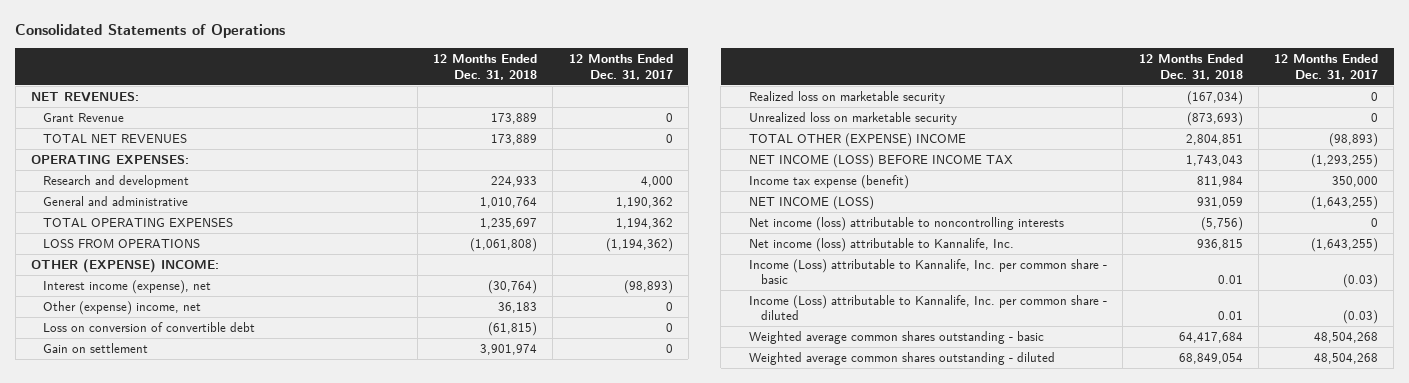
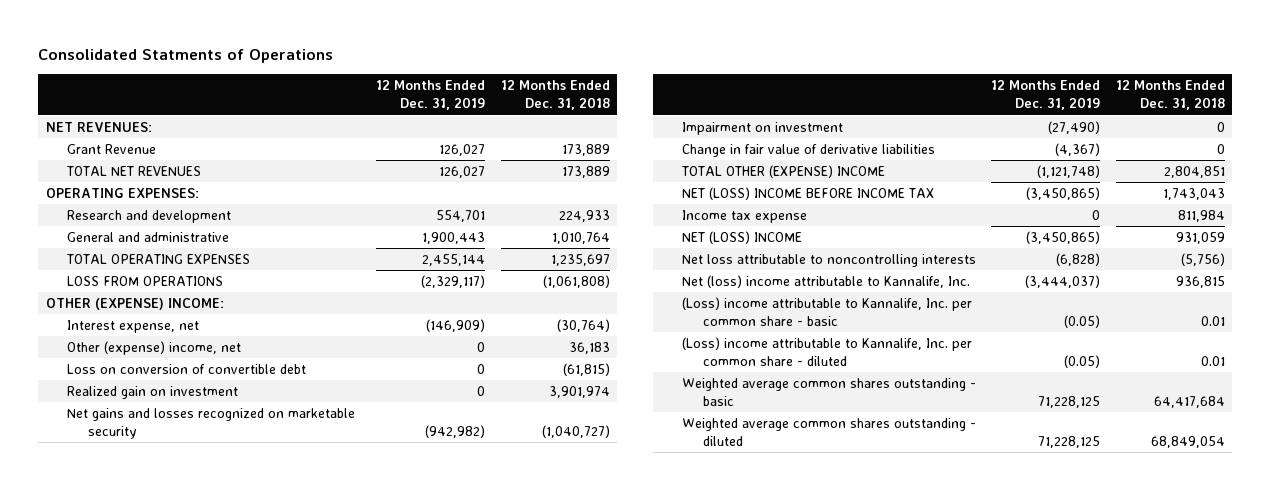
- Consolidated Statements of Operations
+ Consolidated Statments of Operations
- | 12 Months Ended Dec. 31, 2018 | 12 Months Ended Dec. 31, 2017
+ | 12 Months Ended Dec. 31, 2019 | 12 Months Ended Dec. 31, 2018
- Interest income (expense), net | (30,764) | (98,893)
+ Interest expense, net | (146,909) | (30,764)
- Gain on settlement | 3,901,974 | 0
- Realized loss on marketable security | (167,034) | 0
- Unrealized loss on marketable security | (873,693) | 0
+ Realized gain on investment | 0 | 3,901,974
+ Net gains and losses recognized on marketable security | (942,982) | (1,040,727)
+ Impairment on investment | (27,490) | 0
+ Change in fair value of derivative liabilities | (4,367) | 0
- NET INCOME (LOSS) BEFORE INCOME TAX | 1,743,043 | (1,293,255)
- Income tax expense (benefit) | 811,984 | 350,000
- NET INCOME (LOSS) | 931,059 | (1,643,255)
- Net income (loss) attributable to noncontrolling interests | (5,756) | 0
- Net income (loss) attributable to Kannalife, Inc. | 936,815 | (1,643,255)
- Income (Loss) attributable to Kannalife, Inc. per common share - basic | 0.01 | (0.03)
- Income (Loss) attributable to Kannalife, Inc. per common share - diluted | 0.01 | (0.03)
+ NET (LOSS) INCOME BEFORE INCOME TAX | (3,450,865) | 1,743,043
+ Income tax expense | 0 | 811,984
+ NET (LOSS) INCOME | (3,450,865) | 931,059
+ Net loss attributable to noncontrolling interests | (6,828) | (5,756)
+ Net (loss) income attributable to Kannalife, Inc. | (3,444,037) | 936,815
+ (Loss) income attributable to Kannalife, Inc. per common share - basic | (0.05) | 0.01
+ (Loss) income attributable to Kannalife, Inc. per common share - diluted | (0.05) | 0.01

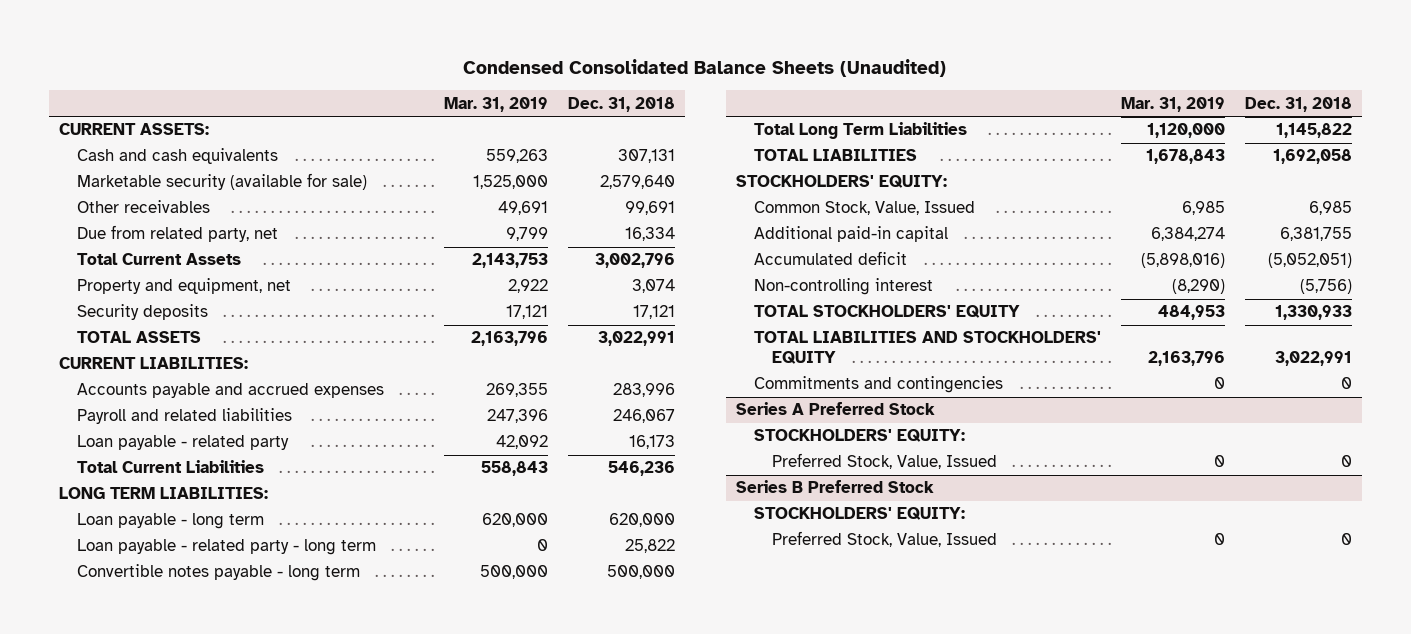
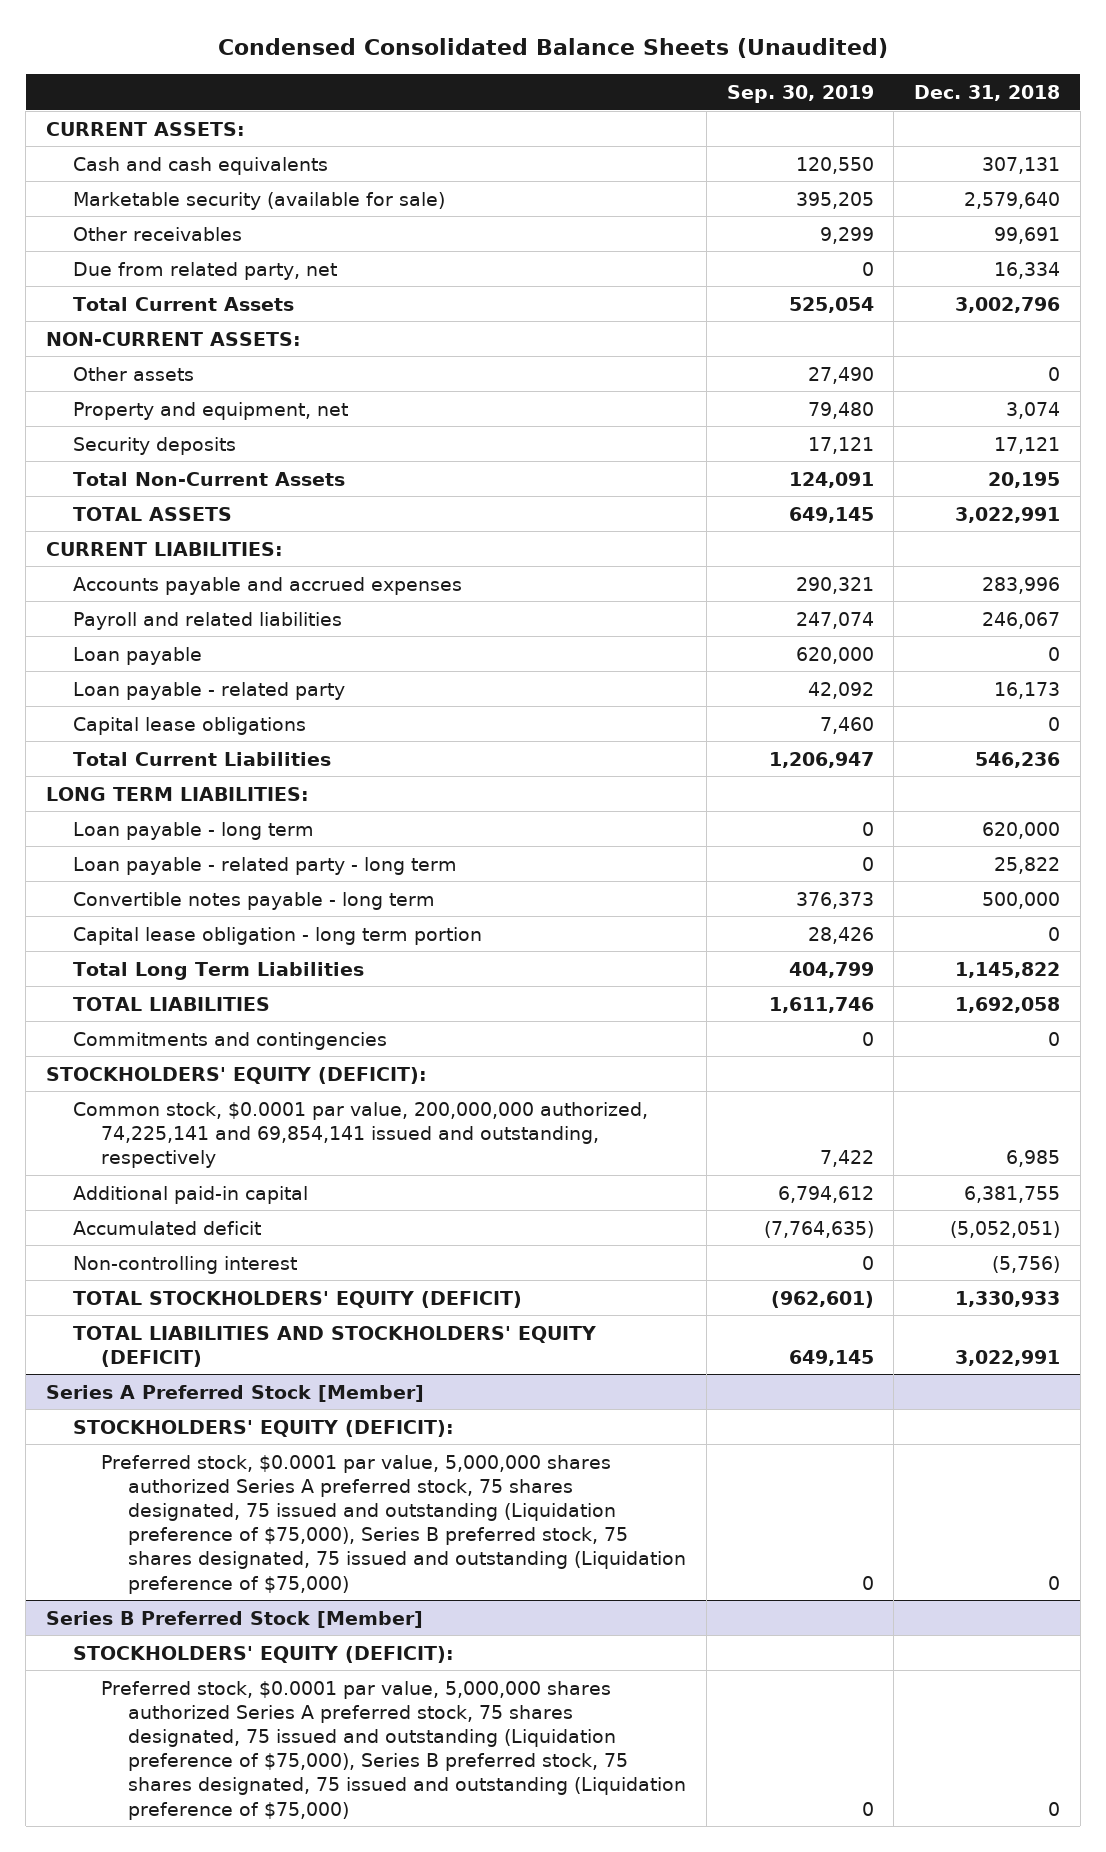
- | Mar. 31, 2019 | Dec. 31, 2018
+ | Sep. 30, 2019 | Dec. 31, 2018
+ NON-CURRENT ASSETS:
+ Other assets | 27,490 | 0
+ Total Non-Current Assets | 124,091 | 20,195
+ Loan payable | 620,000 | 0
+ Capital lease obligations | 7,460 | 0
+ Capital lease obligation - long term portion | 28,426 | 0
- STOCKHOLDERS' EQUITY:
- Common Stock, Value, Issued | 6,985 | 6,985
moved up: Commitments and contingencies | 0 | 0
+ STOCKHOLDERS' EQUITY (DEFICIT):
+ Common stock, $0.0001 par value, 200,000,000 authorized, 74,225,141 and 69,854,141 issued and outstanding, respectively | 7,422 | 6,985
- TOTAL STOCKHOLDERS' EQUITY | 484,953 | 1,330,933
- TOTAL LIABILITIES AND STOCKHOLDERS' EQUITY | 2,163,796 | 3,022,991
- Series A Preferred Stock
- STOCKHOLDERS' EQUITY:
- Preferred Stock, Value, Issued | 0 | 0
- Series B Preferred Stock
- STOCKHOLDERS' EQUITY:
- Preferred Stock, Value, Issued | 0 | 0
+ TOTAL STOCKHOLDERS' EQUITY (DEFICIT) | (962,601) | 1,330,933
+ TOTAL LIABILITIES AND STOCKHOLDERS' EQUITY (DEFICIT) | 649,145 | 3,022,991
+ Series A Preferred Stock [Member]
+ STOCKHOLDERS' EQUITY (DEFICIT):
+ Preferred stock, $0.0001 par value, 5,000,000 shares authorized Series A preferred stock, 75 shares designated, 75 issued and outstanding (Liquidation preference of $75,000), Series B preferred stock, 75 shares designated, 75 issued and outstanding (Liquidation preference of $75,000) | 0 | 0
+ Series B Preferred Stock [Member]
+ STOCKHOLDERS' EQUITY (DEFICIT):
+ Preferred stock, $0.0001 par value, 5,000,000 shares authorized Series A preferred stock, 75 shares designated, 75 issued and outstanding (Liquidation preference of $75,000), Series B preferred stock, 75 shares designated, 75 issued and outstanding (Liquidation preference of $75,000) | 0 | 0

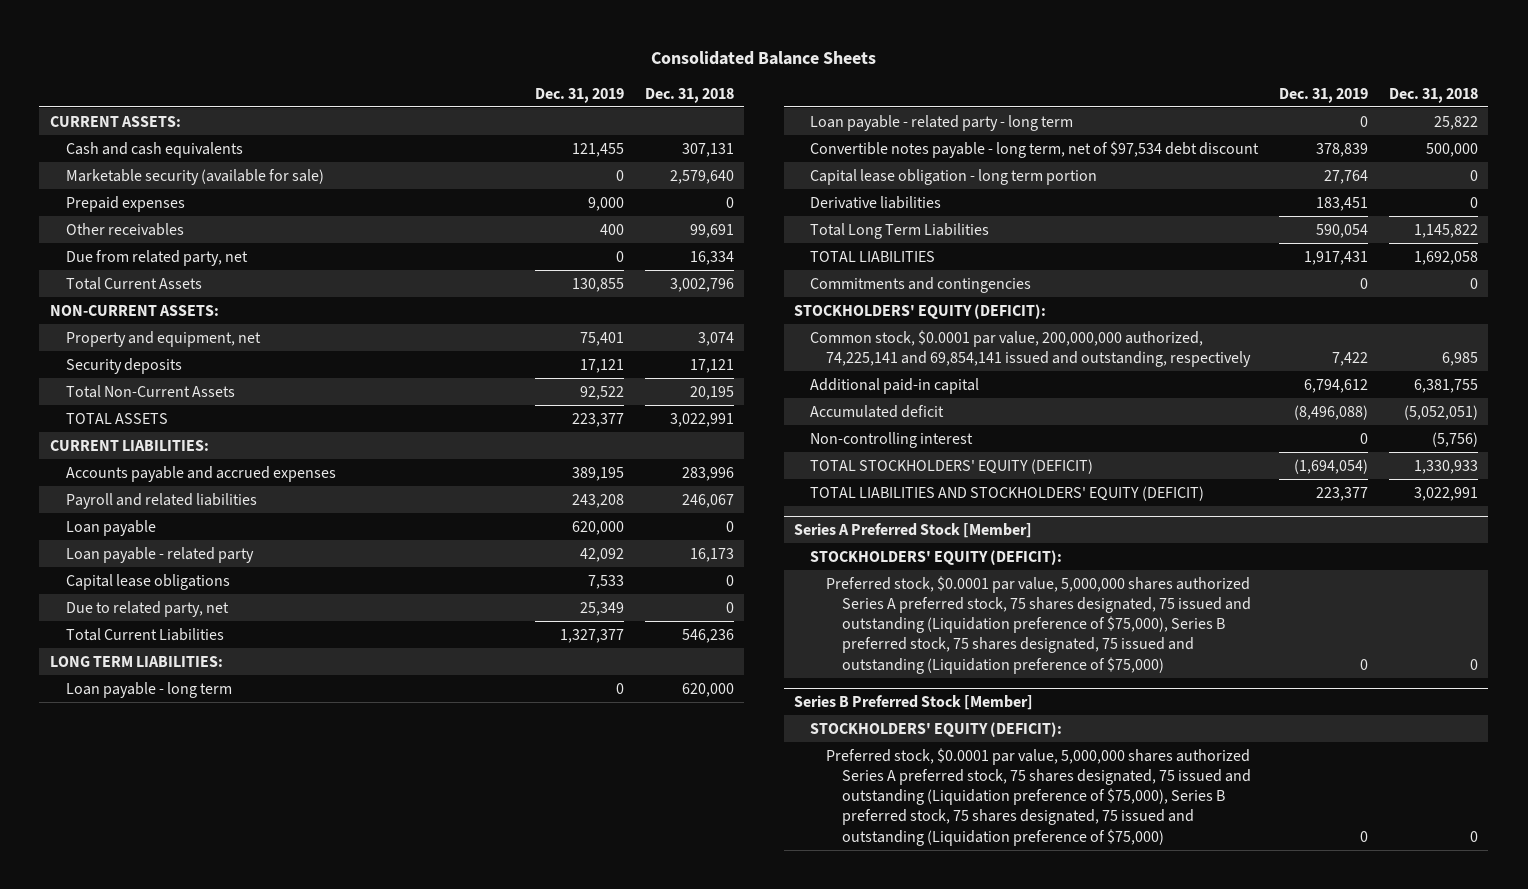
- Condensed Consolidated Balance Sheets (Unaudited)
+ Consolidated Balance Sheets
- | Sep. 30, 2019 | Dec. 31, 2018
+ | Dec. 31, 2019 | Dec. 31, 2018
+ Prepaid expenses | 9,000 | 0
- Other assets | 27,490 | 0
+ Due to related party, net | 25,349 | 0
- Convertible notes payable - long term | 376,373 | 500,000
+ Convertible notes payable - long term, net of $97,534 debt discount | 378,839 | 500,000
+ Derivative liabilities | 183,451 | 0

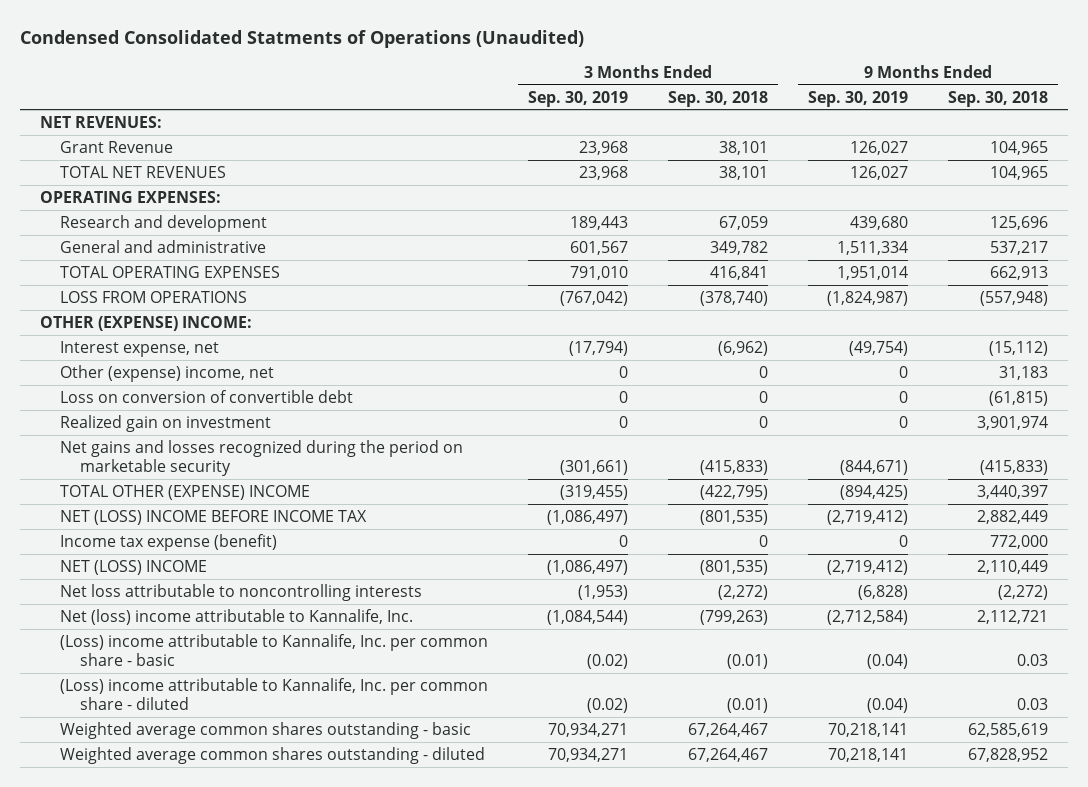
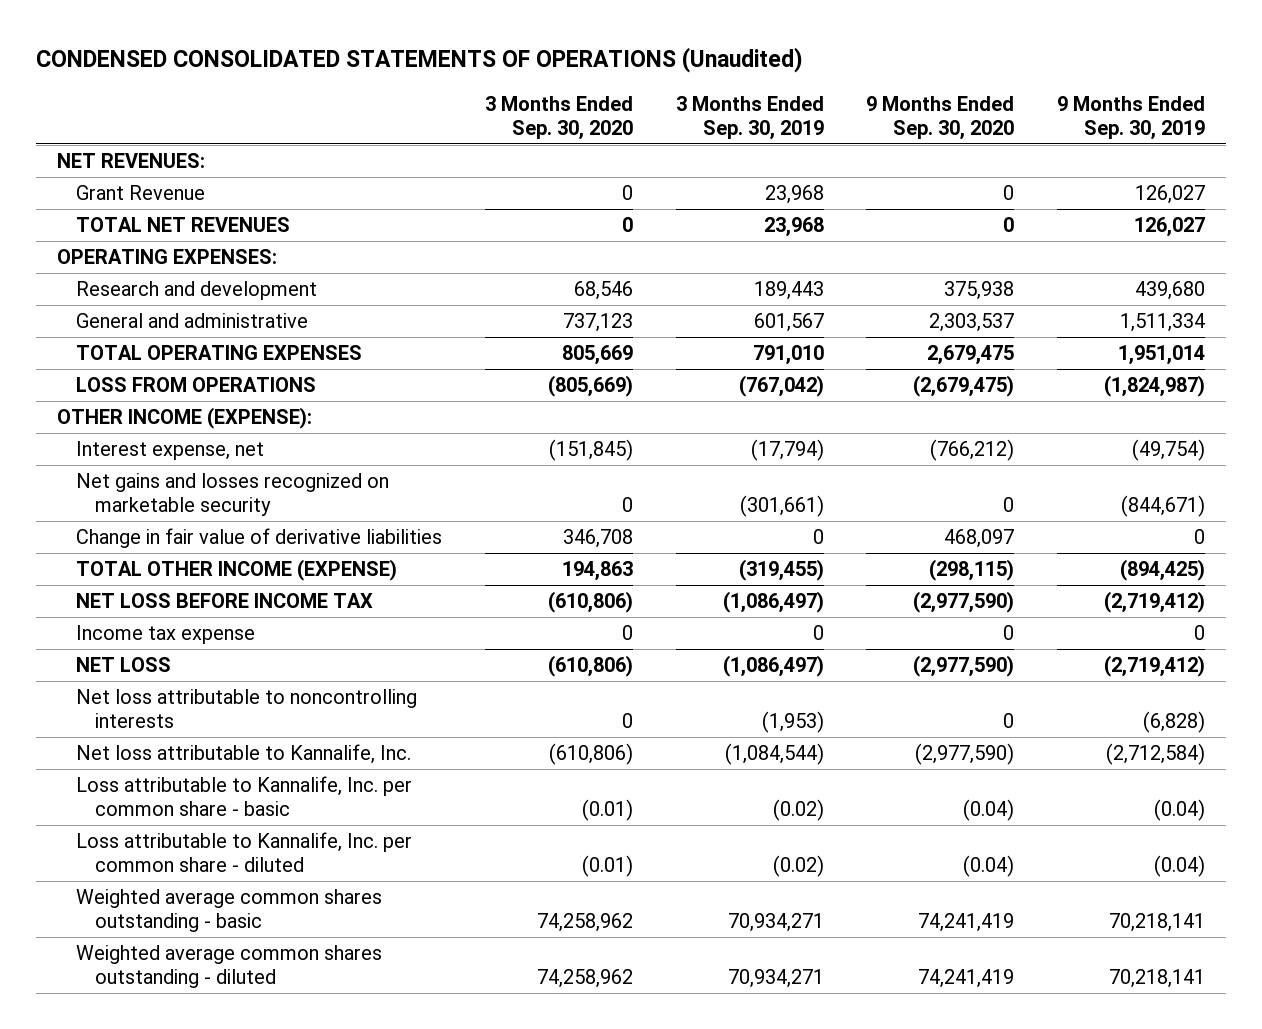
- Condensed Consolidated Statments of Operations (Unaudited)
+ CONDENSED CONSOLIDATED STATEMENTS OF OPERATIONS (Unaudited)
- | 3 Months Ended Sep. 30, 2019 | 3 Months Ended Sep. 30, 2018 | 9 Months Ended Sep. 30, 2019 | 9 Months Ended Sep. 30, 2018
+ | 3 Months Ended Sep. 30, 2020 | 3 Months Ended Sep. 30, 2019 | 9 Months Ended Sep. 30, 2020 | 9 Months Ended Sep. 30, 2019
- OTHER (EXPENSE) INCOME:
+ OTHER INCOME (EXPENSE):
- Other (expense) income, net | 0 | 0 | 0 | 31,183
- Loss on conversion of convertible debt | 0 | 0 | 0 | (61,815)
- Realized gain on investment | 0 | 0 | 0 | 3,901,974
- Net gains and losses recognized during the period on marketable security | (301,661) | (415,833) | (844,671) | (415,833)
- TOTAL OTHER (EXPENSE) INCOME | (319,455) | (422,795) | (894,425) | 3,440,397
- NET (LOSS) INCOME BEFORE INCOME TAX | (1,086,497) | (801,535) | (2,719,412) | 2,882,449
- Income tax expense (benefit) | 0 | 0 | 0 | 772,000
- NET (LOSS) INCOME | (1,086,497) | (801,535) | (2,719,412) | 2,110,449
+ Net gains and losses recognized on marketable security | 0 | (301,661) | 0 | (844,671)
+ Change in fair value of derivative liabilities | 346,708 | 0 | 468,097 | 0
+ TOTAL OTHER INCOME (EXPENSE) | 194,863 | (319,455) | (298,115) | (894,425)
+ NET LOSS BEFORE INCOME TAX | (610,806) | (1,086,497) | (2,977,590) | (2,719,412)
+ Income tax expense | 0 | 0 | 0 | 0
+ NET LOSS | (610,806) | (1,086,497) | (2,977,590) | (2,719,412)
- Net (loss) income attributable to Kannalife, Inc. | (1,084,544) | (799,263) | (2,712,584) | 2,112,721
- (Loss) income attributable to Kannalife, Inc. per common share - basic | (0.02) | (0.01) | (0.04) | 0.03
- (Loss) income attributable to Kannalife, Inc. per common share - diluted | (0.02) | (0.01) | (0.04) | 0.03
+ Net loss attributable to Kannalife, Inc. | (610,806) | (1,084,544) | (2,977,590) | (2,712,584)
+ Loss attributable to Kannalife, Inc. per common share - basic | (0.01) | (0.02) | (0.04) | (0.04)
+ Loss attributable to Kannalife, Inc. per common share - diluted | (0.01) | (0.02) | (0.04) | (0.04)

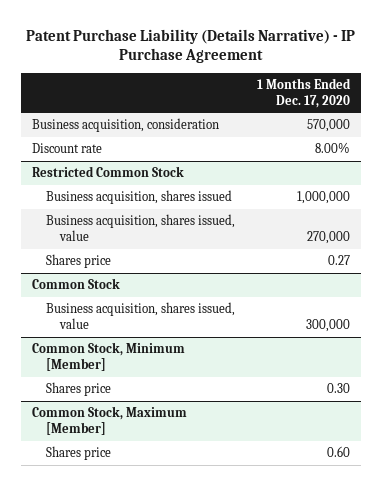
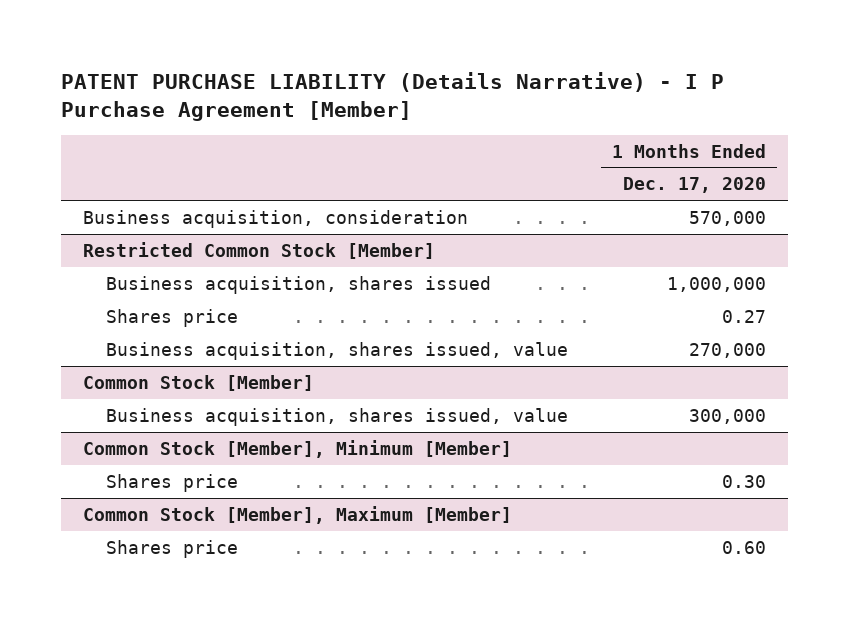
- Patent Purchase Liability (Details Narrative) - IP Purchase Agreement
+ PATENT PURCHASE LIABILITY (Details Narrative) - I P Purchase Agreement [Member]
- Discount rate | 8.00%
- Restricted Common Stock
+ Restricted Common Stock [Member]
- Business acquisition, shares issued, value | 270,000
- Common Stock
+ Business acquisition, shares issued, value | 270,000
+ Common Stock [Member]
- Common Stock, Minimum [Member]
+ Common Stock [Member], Minimum [Member]
- Common Stock, Maximum [Member]
+ Common Stock [Member], Maximum [Member]

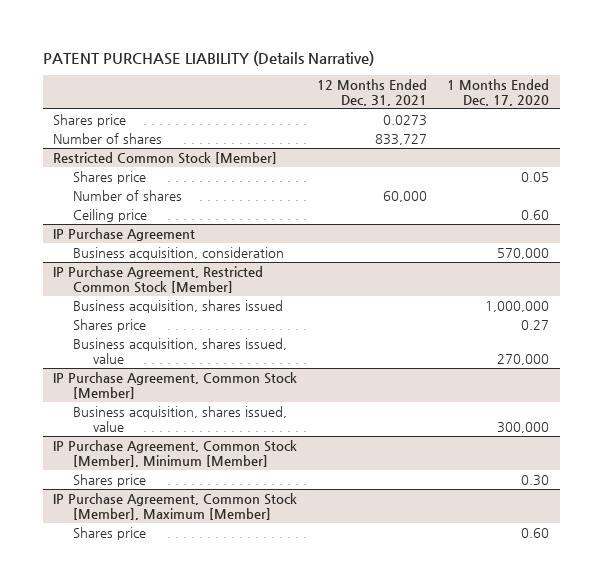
- PATENT PURCHASE LIABILITY (Details Narrative) - I P Purchase Agreement [Member]
+ PATENT PURCHASE LIABILITY (Details Narrative)
- | 1 Months Ended Dec. 17, 2020
+ | 12 Months Ended Dec. 31, 2021 | 1 Months Ended Dec. 17, 2020
- Business acquisition, consideration | 570,000
+ Shares price | 0.0273 |
+ Number of shares | 833,727 |
@ Restricted Common Stock [Member]
+ Shares price | | 0.05
+ Number of shares | 60,000 |
+ Ceiling price | | 0.60
+ IP Purchase Agreement
+ Business acquisition, consideration | | 570,000
+ IP Purchase Agreement, Restricted Common Stock [Member]
- Common Stock [Member]
+ IP Purchase Agreement, Common Stock [Member]
- Common Stock [Member], Minimum [Member]
+ IP Purchase Agreement, Common Stock [Member], Minimum [Member]
- Common Stock [Member], Maximum [Member]
+ IP Purchase Agreement, Common Stock [Member], Maximum [Member]

